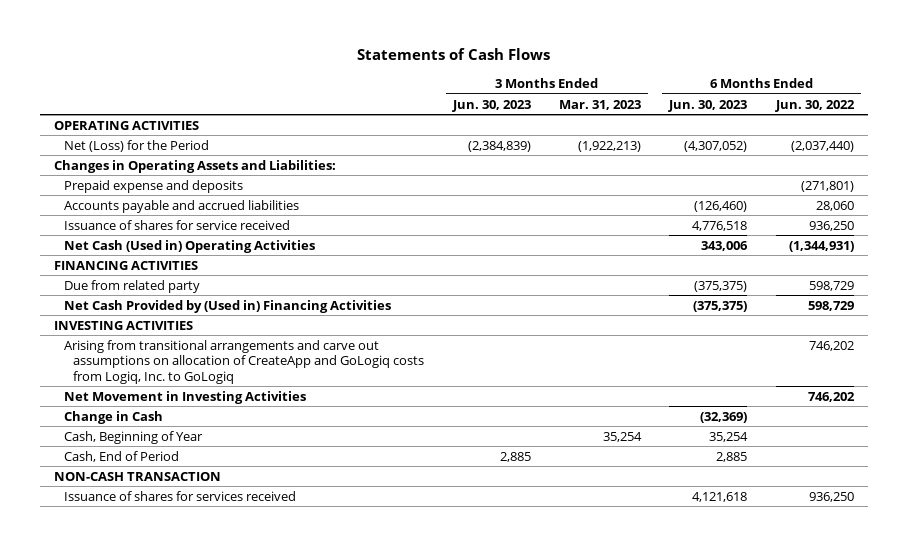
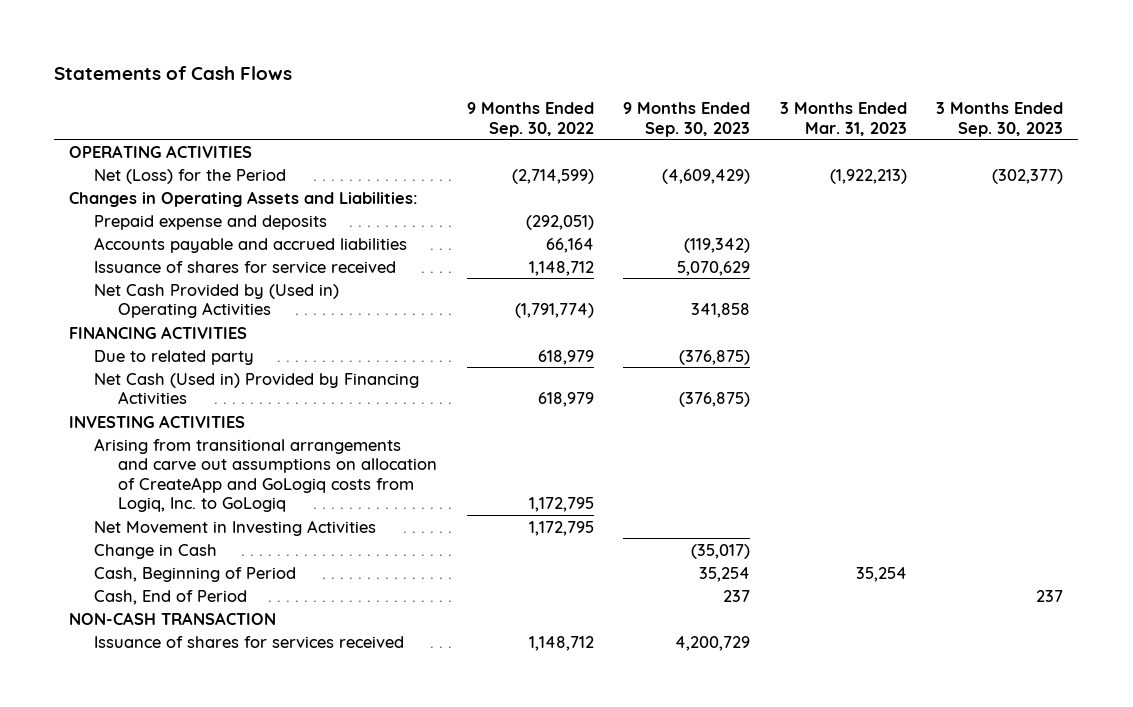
- | 3 Months Ended Jun. 30, 2023 | 3 Months Ended Mar. 31, 2023 | 6 Months Ended Jun. 30, 2023 | 6 Months Ended Jun. 30, 2022
+ | 9 Months Ended Sep. 30, 2022 | 9 Months Ended Sep. 30, 2023 | 3 Months Ended Mar. 31, 2023 | 3 Months Ended Sep. 30, 2023
- Net Cash (Used in) Operating Activities | | | 343,006 | (1,344,931)
+ Net Cash Provided by (Used in) Operating Activities | (1,791,774) | 341,858 | |
- Due from related party | | | (375,375) | 598,729
- Net Cash Provided by (Used in) Financing Activities | | | (375,375) | 598,729
+ Due to related party | 618,979 | (376,875) | |
+ Net Cash (Used in) Provided by Financing Activities | 618,979 | (376,875) | |
- Cash, Beginning of Year | | 35,254 | 35,254 |
+ Cash, Beginning of Period | | 35,254 | 35,254 |

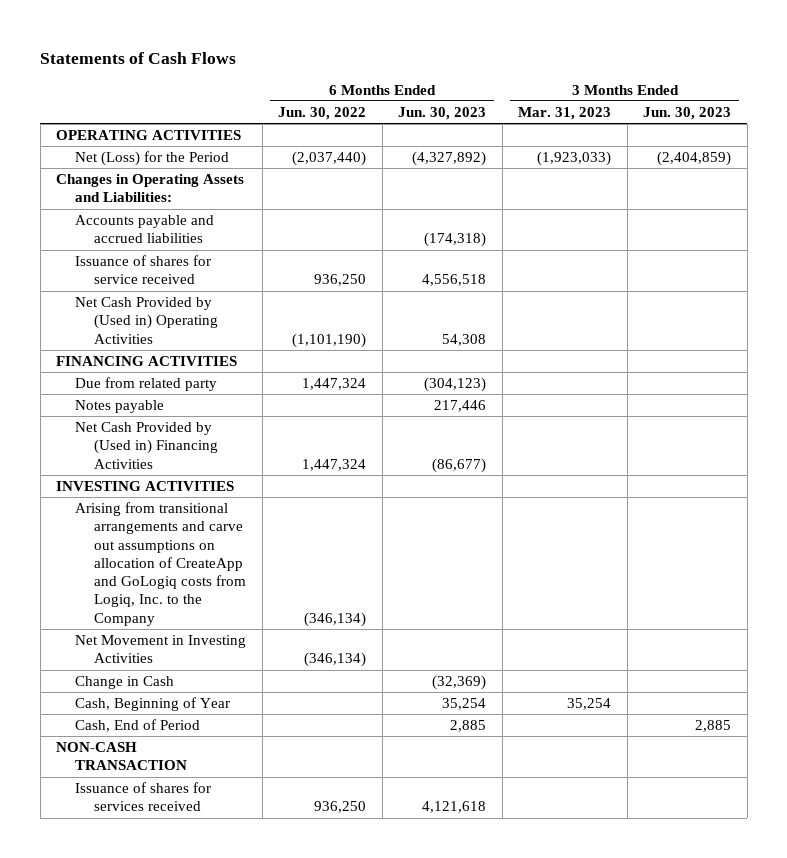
- | 9 Months Ended Sep. 30, 2022 | 9 Months Ended Sep. 30, 2023 | 3 Months Ended Mar. 31, 2023 | 3 Months Ended Sep. 30, 2023
+ | 6 Months Ended Jun. 30, 2022 | 6 Months Ended Jun. 30, 2023 | 3 Months Ended Mar. 31, 2023 | 3 Months Ended Jun. 30, 2023
- Net (Loss) for the Period | (2,714,599) | (4,609,429) | (1,922,213) | (302,377)
+ Net (Loss) for the Period | (2,037,440) | (4,327,892) | (1,923,033) | (2,404,859)
- Prepaid expense and deposits | (292,051) | | |
- Due to related party | 618,979 | (376,875) | |
- Net Cash (Used in) Provided by Financing Activities | 618,979 | (376,875) | |
+ Due from related party | 1,447,324 | (304,123) | |
+ Notes payable | | 217,446 | |
+ Net Cash Provided by (Used in) Financing Activities | 1,447,324 | (86,677) | |
- Arising from transitional arrangements and carve out assumptions on allocation of CreateApp and GoLogiq costs from Logiq, Inc. to GoLogiq | 1,172,795 | | |
+ Arising from transitional arrangements and carve out assumptions on allocation of CreateApp and GoLogiq costs from Logiq, Inc. to the Company | (346,134) | | |
- Cash, Beginning of Period | | 35,254 | 35,254 |
+ Cash, Beginning of Year | | 35,254 | 35,254 |

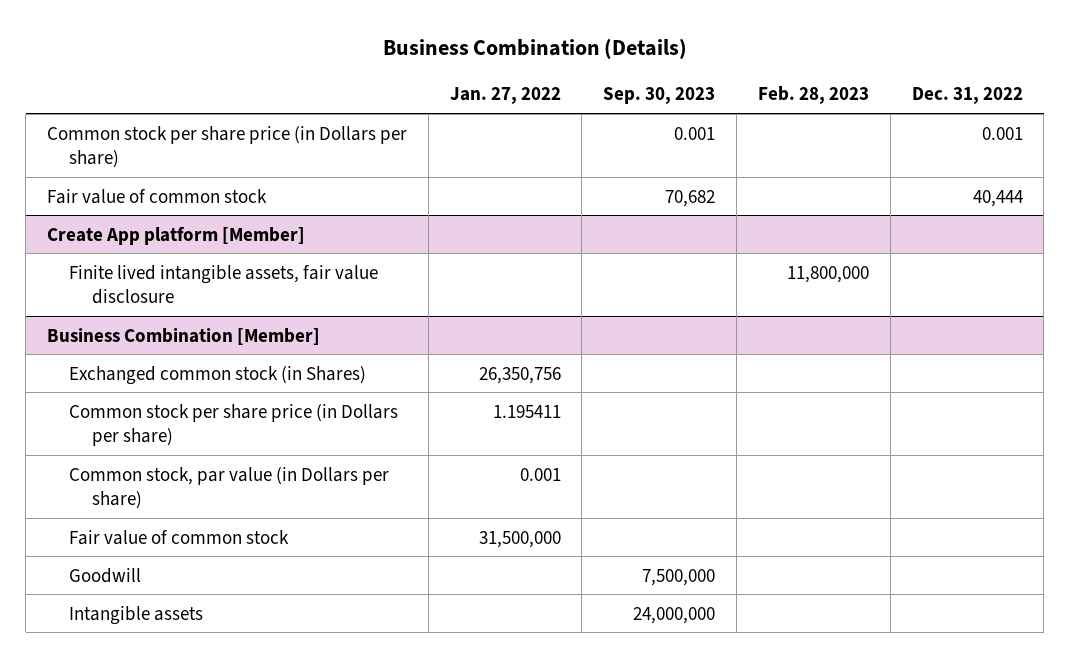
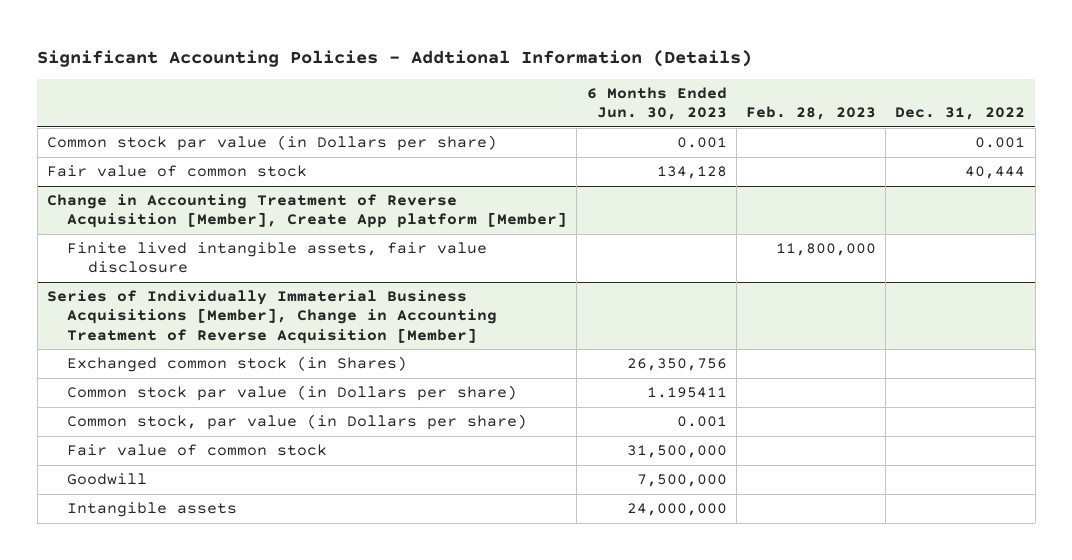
- Business Combination (Details)
+ Significant Accounting Policies - Addtional Information (Details)
- | Jan. 27, 2022 | Sep. 30, 2023 | Feb. 28, 2023 | Dec. 31, 2022
+ | 6 Months Ended Jun. 30, 2023 | Feb. 28, 2023 | Dec. 31, 2022
- Common stock per share price (in Dollars per share) | | 0.001 | | 0.001
+ Common stock par value (in Dollars per share) | 0.001 | | 0.001
- Create App platform [Member]
+ Change in Accounting Treatment of Reverse Acquisition [Member], Create App platform [Member]
- Business Combination [Member]
- Exchanged common stock (in Shares) | 26,350,756 | | |
- Common stock per share price (in Dollars per share) | 1.195411 | | |
- Common stock, par value (in Dollars per share) | 0.001 | | |
- Fair value of common stock | 31,500,000 | | |
- Goodwill | | 7,500,000 | |
- Intangible assets | | 24,000,000 | |
+ Series of Individually Immaterial Business Acquisitions [Member], Change in Accounting Treatment of Reverse Acquisition [Member]
+ Exchanged common stock (in Shares) | 26,350,756 | |
+ Common stock par value (in Dollars per share) | 1.195411 | |
+ Common stock, par value (in Dollars per share) | 0.001 | |
+ Fair value of common stock | 31,500,000 | |
+ Goodwill | 7,500,000 | |
+ Intangible assets | 24,000,000 | |

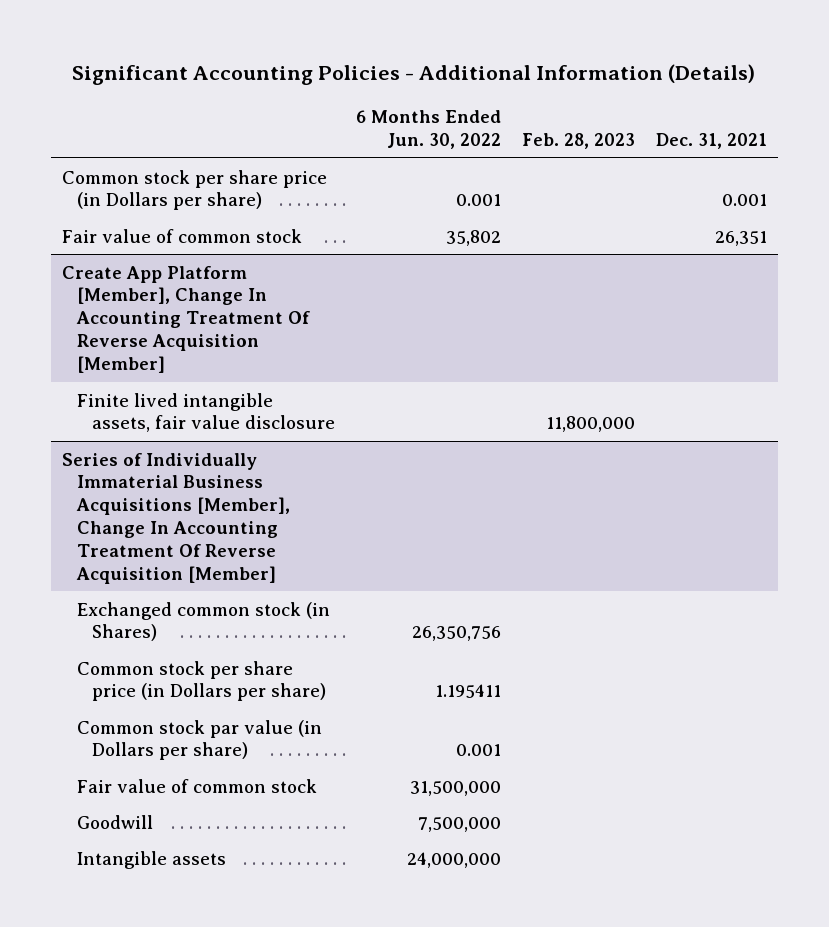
- Significant Accounting Policies - Addtional Information (Details)
+ Significant Accounting Policies - Additional Information (Details)
- | 6 Months Ended Jun. 30, 2023 | Feb. 28, 2023 | Dec. 31, 2022
+ | 6 Months Ended Jun. 30, 2022 | Feb. 28, 2023 | Dec. 31, 2021
- Common stock par value (in Dollars per share) | 0.001 | | 0.001
+ Common stock per share price (in Dollars per share) | 0.001 | | 0.001
- Change in Accounting Treatment of Reverse Acquisition [Member], Create App platform [Member]
+ Create App Platform [Member], Change In Accounting Treatment Of Reverse Acquisition [Member]
- Series of Individually Immaterial Business Acquisitions [Member], Change in Accounting Treatment of Reverse Acquisition [Member]
+ Series of Individually Immaterial Business Acquisitions [Member], Change In Accounting Treatment Of Reverse Acquisition [Member]
+ Common stock per share price (in Dollars per share) | 1.195411 | |
- Common stock, par value (in Dollars per share) | 0.001 | |

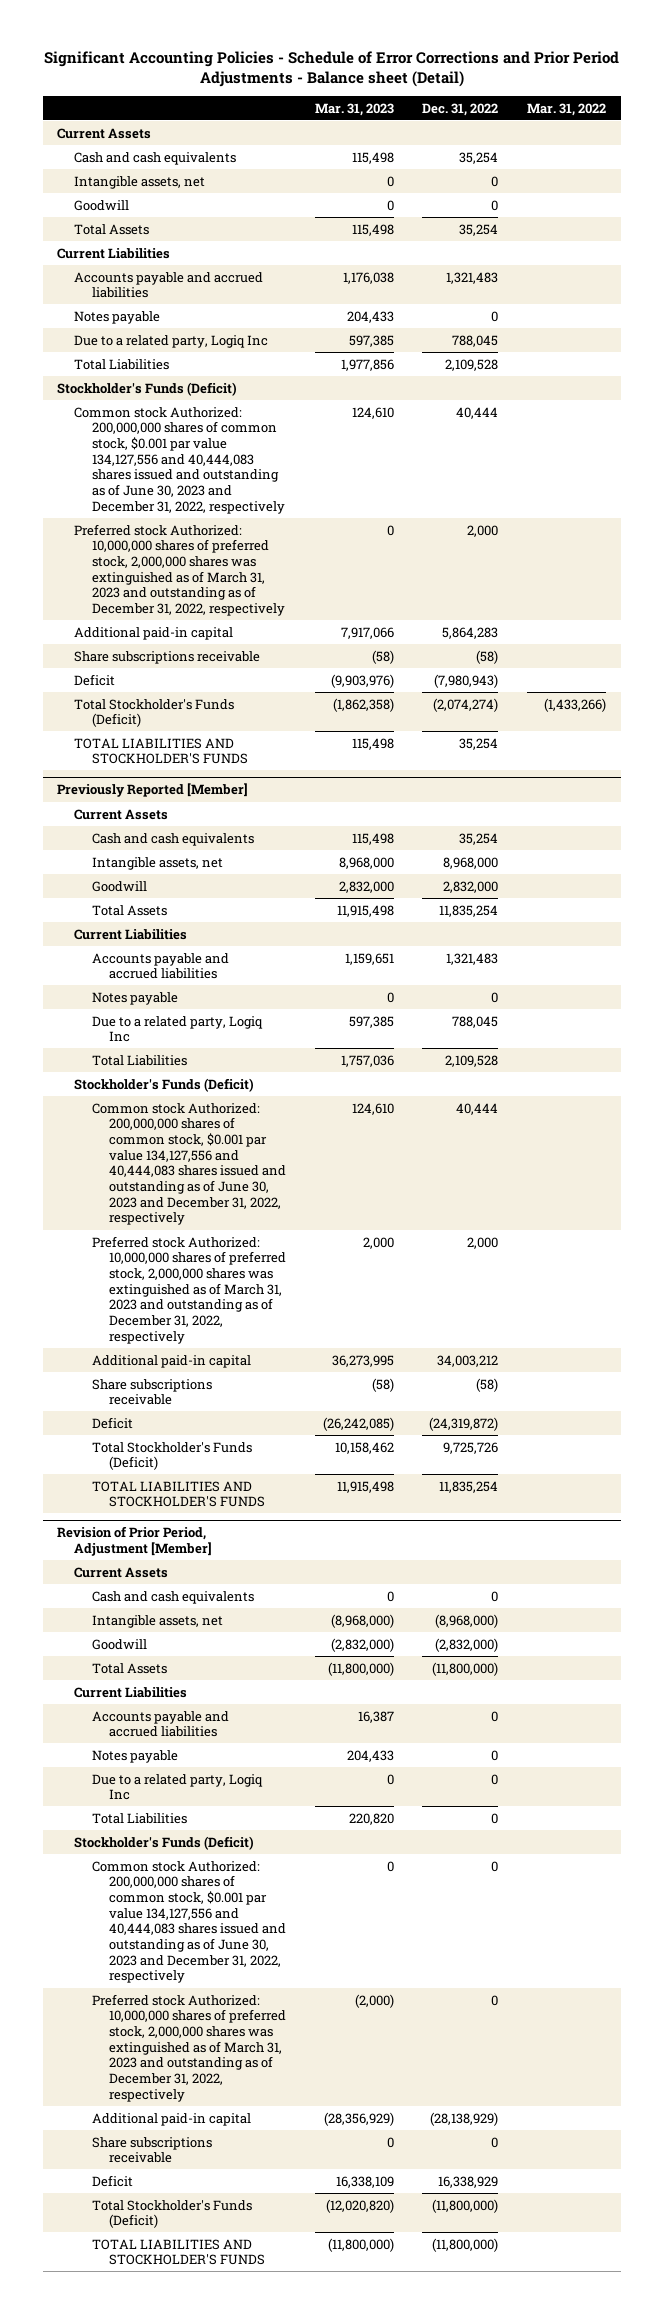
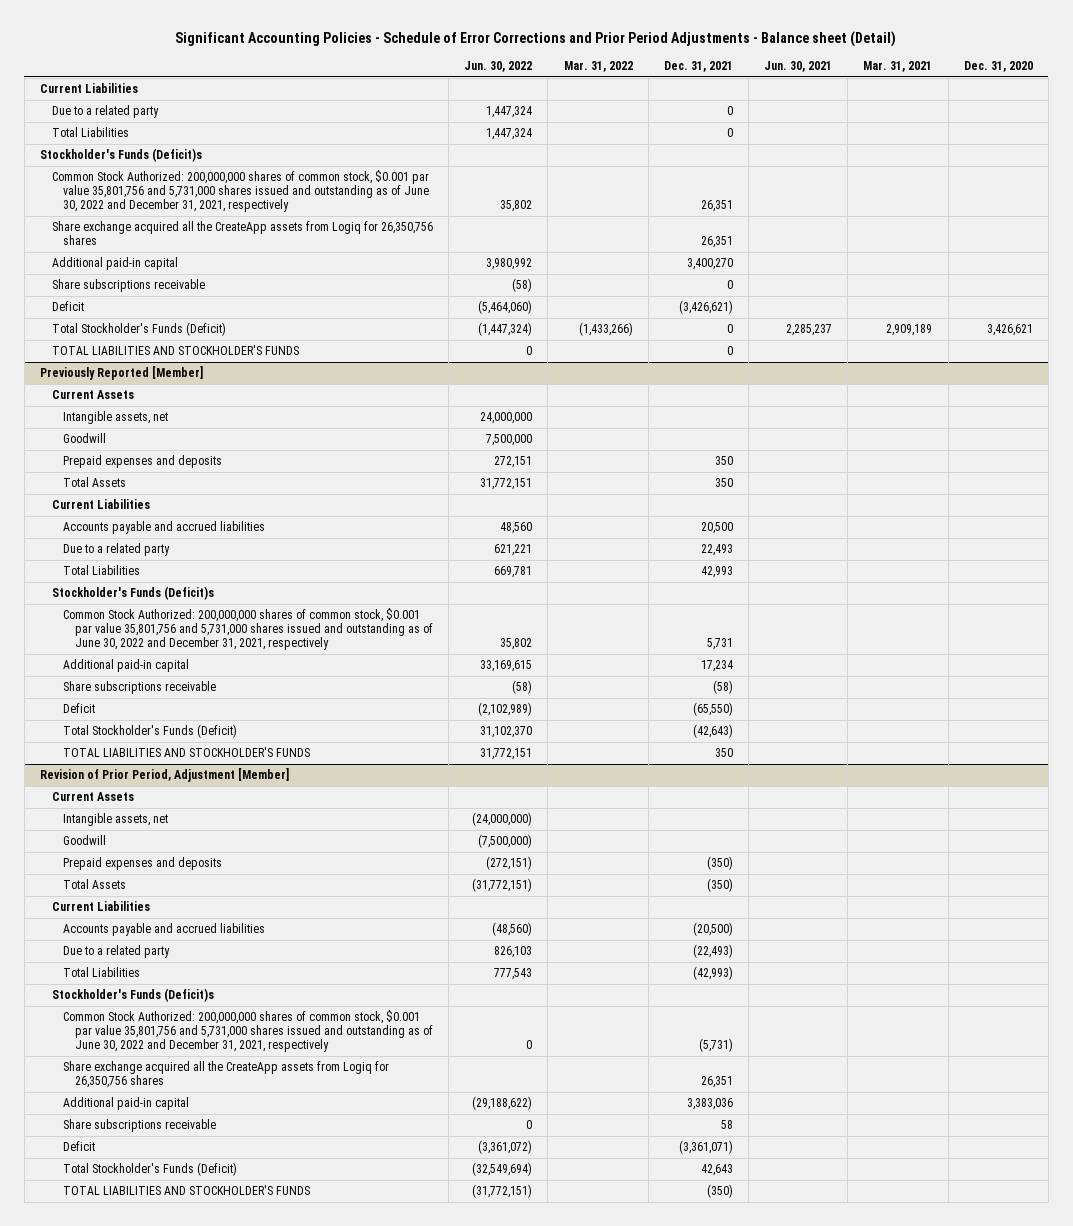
- | Mar. 31, 2023 | Dec. 31, 2022 | Mar. 31, 2022
+ | Jun. 30, 2022 | Mar. 31, 2022 | Dec. 31, 2021 | Jun. 30, 2021 | Mar. 31, 2021 | Dec. 31, 2020
- Current Assets
- Cash and cash equivalents | 115,498 | 35,254 |
- Intangible assets, net | 0 | 0 |
- Goodwill | 0 | 0 |
- Total Assets | 115,498 | 35,254 |
- Accounts payable and accrued liabilities | 1,176,038 | 1,321,483 |
- Notes payable | 204,433 | 0 |
- Due to a related party, Logiq Inc | 597,385 | 788,045 |
+ Due to a related party | 1,447,324 | | 0 | | |
- Stockholder's Funds (Deficit)
- Common stock Authorized: 200,000,000 shares of common stock, $0.001 par value 134,127,556 and 40,444,083 shares issued and outstanding as of June 30, 2023 and December 31, 2022, respectively | 124,610 | 40,444 |
- Preferred stock Authorized: 10,000,000 shares of preferred stock, 2,000,000 shares was extinguished as of March 31, 2023 and outstanding as of December 31, 2022, respectively | 0 | 2,000 |
+ Stockholder's Funds (Deficit)s
+ Common Stock Authorized: 200,000,000 shares of common stock, $0.001 par value 35,801,756 and 5,731,000 shares issued and outstanding as of June 30, 2022 and December 31, 2021, respectively | 35,802 | | 26,351 | | |
+ Share exchange acquired all the CreateApp assets from Logiq for 26,350,756 shares | | | 26,351 | | |
@ Previously Reported [Member]
- Cash and cash equivalents | 115,498 | 35,254 |
+ Prepaid expenses and deposits | 272,151 | | 350 | | |
- Notes payable | 0 | 0 |
- Due to a related party, Logiq Inc | 597,385 | 788,045 |
+ Due to a related party | 621,221 | | 22,493 | | |
- Stockholder's Funds (Deficit)
- Common stock Authorized: 200,000,000 shares of common stock, $0.001 par value 134,127,556 and 40,444,083 shares issued and outstanding as of June 30, 2023 and December 31, 2022, respectively | 124,610 | 40,444 |
- Preferred stock Authorized: 10,000,000 shares of preferred stock, 2,000,000 shares was extinguished as of March 31, 2023 and outstanding as of December 31, 2022, respectively | 2,000 | 2,000 |
+ Stockholder's Funds (Deficit)s
+ Common Stock Authorized: 200,000,000 shares of common stock, $0.001 par value 35,801,756 and 5,731,000 shares issued and outstanding as of June 30, 2022 and December 31, 2021, respectively | 35,802 | | 5,731 | | |
@ Revision of Prior Period, Adjustment [Member]
- Cash and cash equivalents | 0 | 0 |
+ Prepaid expenses and deposits | (272,151) | | (350) | | |
- Notes payable | 204,433 | 0 |
- Due to a related party, Logiq Inc | 0 | 0 |
+ Due to a related party | 826,103 | | (22,493) | | |
- Stockholder's Funds (Deficit)
- Common stock Authorized: 200,000,000 shares of common stock, $0.001 par value 134,127,556 and 40,444,083 shares issued and outstanding as of June 30, 2023 and December 31, 2022, respectively | 0 | 0 |
- Preferred stock Authorized: 10,000,000 shares of preferred stock, 2,000,000 shares was extinguished as of March 31, 2023 and outstanding as of December 31, 2022, respectively | (2,000) | 0 |
+ Stockholder's Funds (Deficit)s
+ Common Stock Authorized: 200,000,000 shares of common stock, $0.001 par value 35,801,756 and 5,731,000 shares issued and outstanding as of June 30, 2022 and December 31, 2021, respectively | 0 | | (5,731) | | |
+ Share exchange acquired all the CreateApp assets from Logiq for 26,350,756 shares | | | 26,351 | | |

